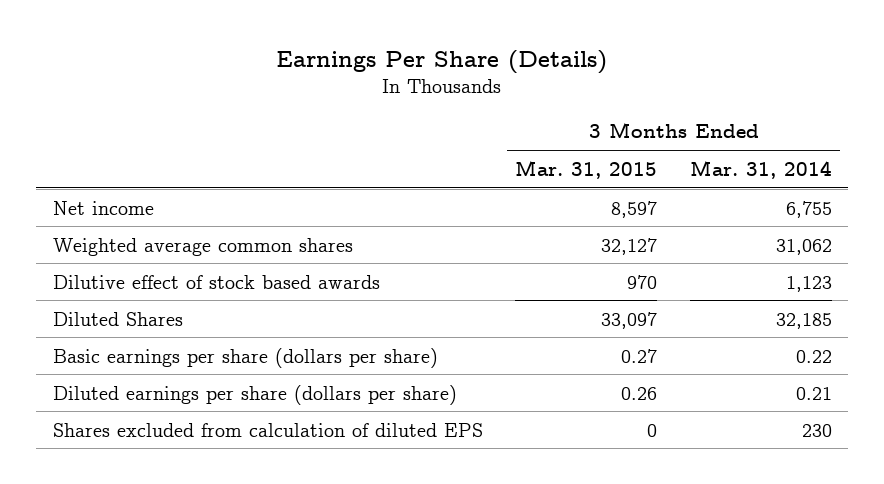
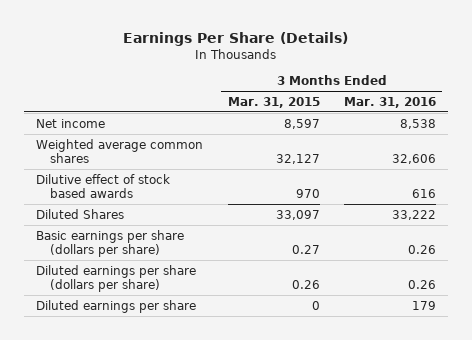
- | 3 Months Ended Mar. 31, 2015 | 3 Months Ended Mar. 31, 2014
+ | 3 Months Ended Mar. 31, 2015 | 3 Months Ended Mar. 31, 2016
- Shares excluded from calculation of diluted EPS | 0 | 230
+ Diluted earnings per share | 0 | 179

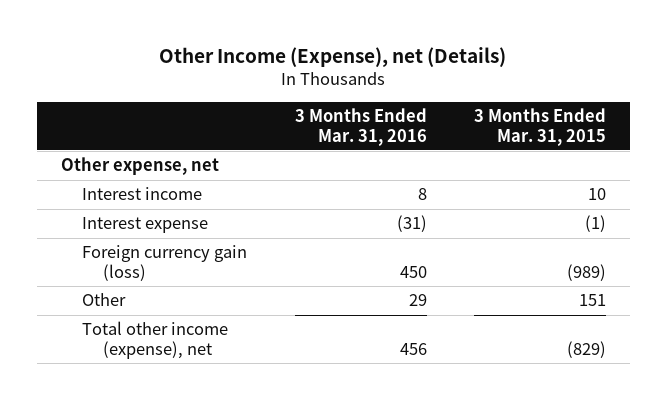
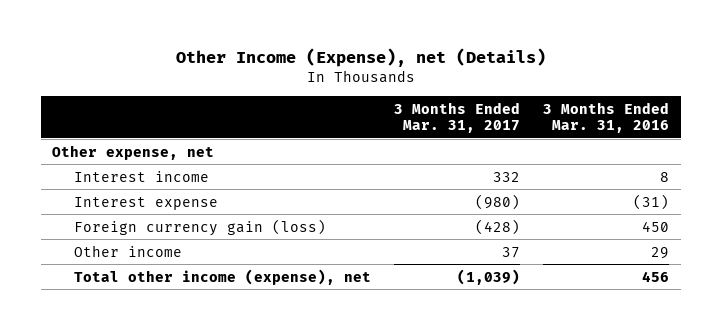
- | 3 Months Ended Mar. 31, 2016 | 3 Months Ended Mar. 31, 2015
+ | 3 Months Ended Mar. 31, 2017 | 3 Months Ended Mar. 31, 2016
- Other | 29 | 151
+ Other income | 37 | 29

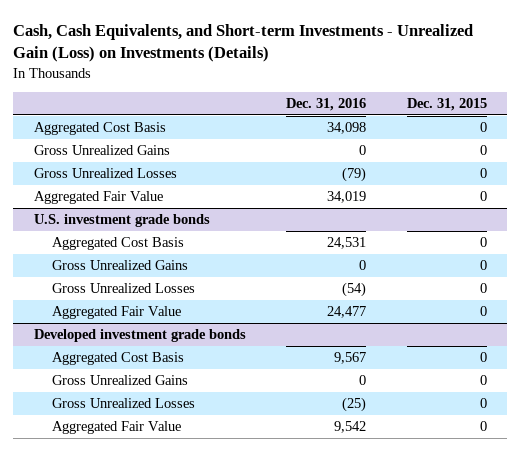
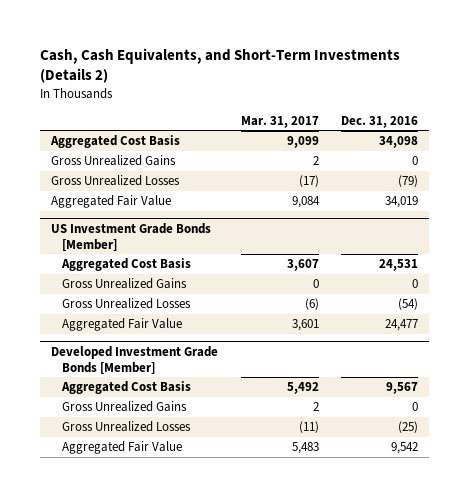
- Cash, Cash Equivalents, and Short-term Investments - Unrealized Gain (Loss) on Investments (Details)
+ Cash, Cash Equivalents, and Short-Term Investments (Details 2)
- | Dec. 31, 2016 | Dec. 31, 2015
+ | Mar. 31, 2017 | Dec. 31, 2016
- U.S. investment grade bonds
+ US Investment Grade Bonds [Member]
- Developed investment grade bonds
+ Developed Investment Grade Bonds [Member]

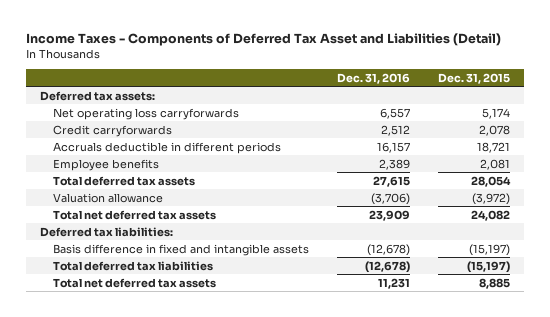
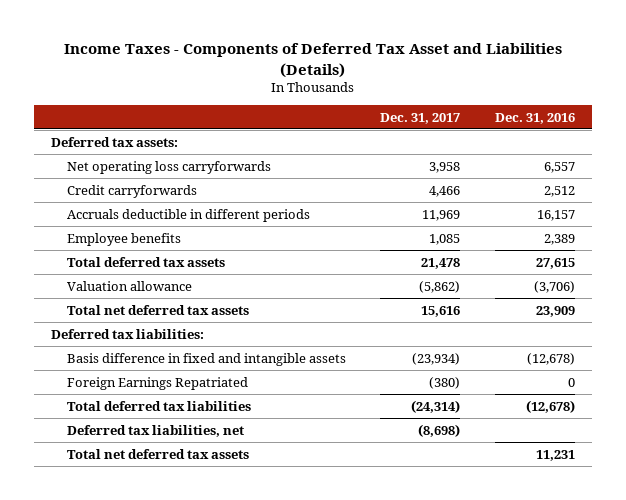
- Income Taxes - Components of Deferred Tax Asset and Liabilities (Detail)
+ Income Taxes - Components of Deferred Tax Asset and Liabilities (Details)
- | Dec. 31, 2016 | Dec. 31, 2015
+ | Dec. 31, 2017 | Dec. 31, 2016
+ Foreign Earnings Repatriated | (380) | 0
+ Deferred tax liabilities, net | (8,698) |

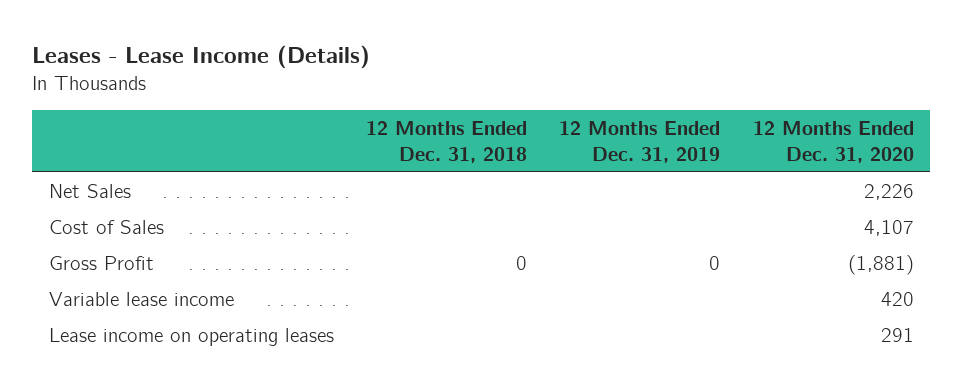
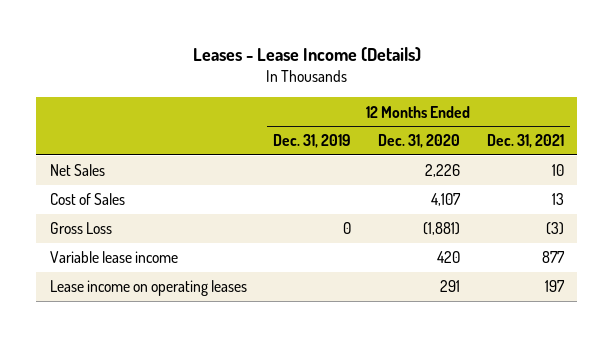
- | 12 Months Ended Dec. 31, 2018 | 12 Months Ended Dec. 31, 2019 | 12 Months Ended Dec. 31, 2020
+ | 12 Months Ended Dec. 31, 2019 | 12 Months Ended Dec. 31, 2020 | 12 Months Ended Dec. 31, 2021
- Gross Profit | 0 | 0 | (1,881)
+ Gross Loss | 0 | (1,881) | (3)

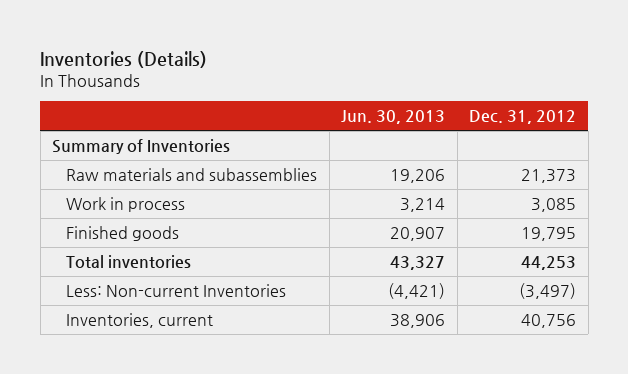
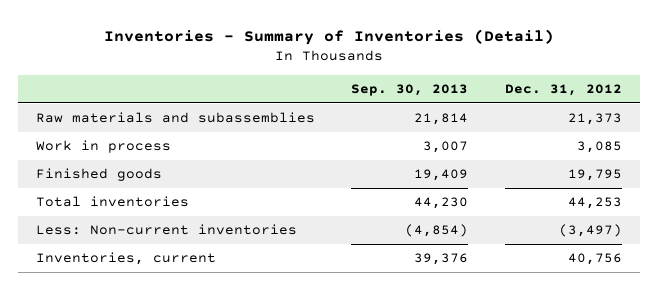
- Inventories (Details)
+ Inventories - Summary of Inventories (Detail)
- | Jun. 30, 2013 | Dec. 31, 2012
+ | Sep. 30, 2013 | Dec. 31, 2012
- Summary of Inventories
- Less: Non-current Inventories | (4,421) | (3,497)
+ Less: Non-current inventories | (4,854) | (3,497)

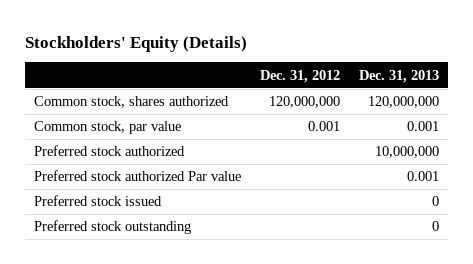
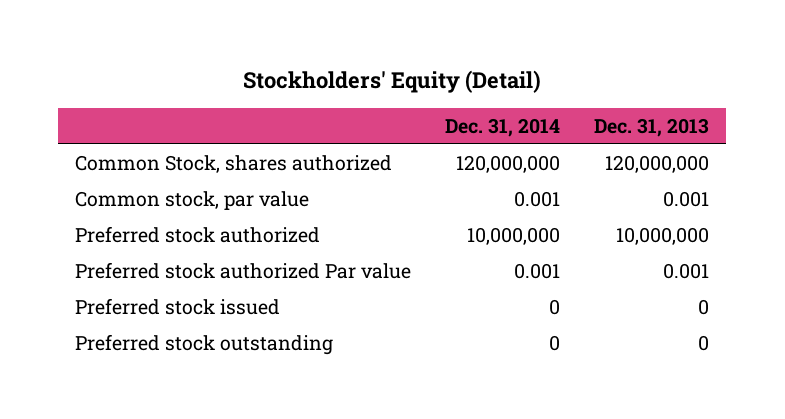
- Stockholders' Equity (Details)
+ Stockholders' Equity (Detail)
- | Dec. 31, 2012 | Dec. 31, 2013
+ | Dec. 31, 2014 | Dec. 31, 2013
- Common stock, shares authorized | 120,000,000 | 120,000,000
+ Common Stock, shares authorized | 120,000,000 | 120,000,000

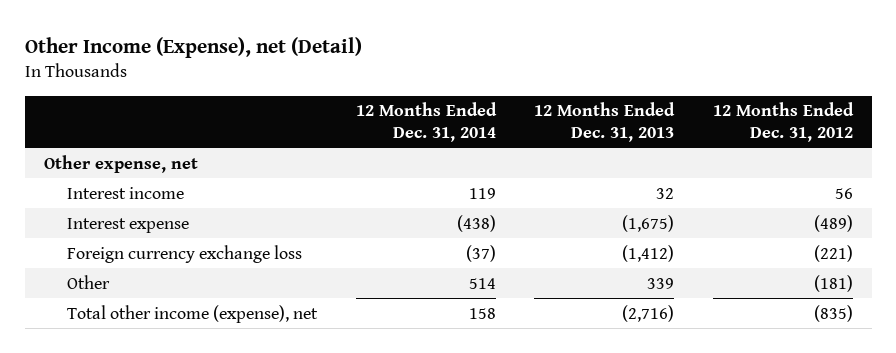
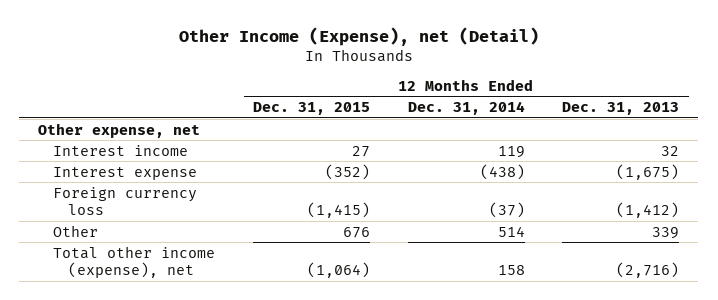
- | 12 Months Ended Dec. 31, 2014 | 12 Months Ended Dec. 31, 2013 | 12 Months Ended Dec. 31, 2012
+ | 12 Months Ended Dec. 31, 2015 | 12 Months Ended Dec. 31, 2014 | 12 Months Ended Dec. 31, 2013
- Foreign currency exchange loss | (37) | (1,412) | (221)
+ Foreign currency loss | (1,415) | (37) | (1,412)

